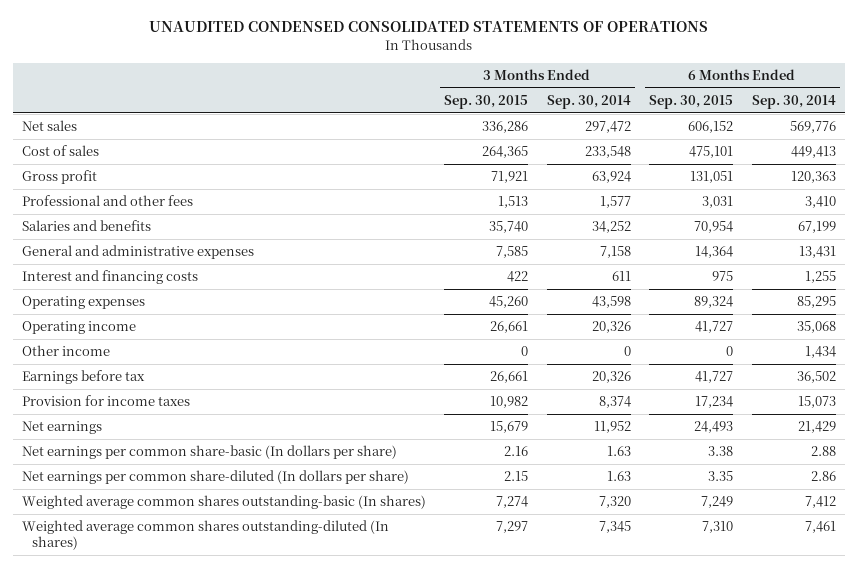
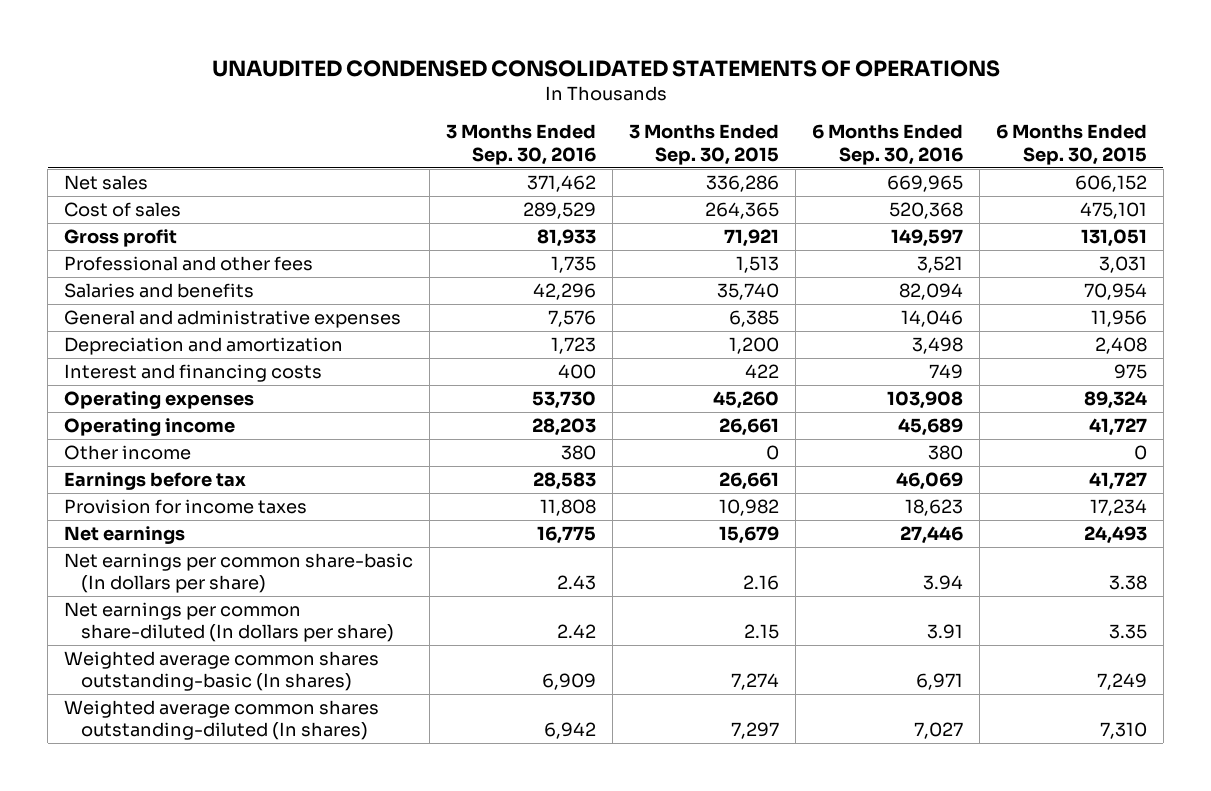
- | 3 Months Ended Sep. 30, 2015 | 3 Months Ended Sep. 30, 2014 | 6 Months Ended Sep. 30, 2015 | 6 Months Ended Sep. 30, 2014
+ | 3 Months Ended Sep. 30, 2016 | 3 Months Ended Sep. 30, 2015 | 6 Months Ended Sep. 30, 2016 | 6 Months Ended Sep. 30, 2015
- General and administrative expenses | 7,585 | 7,158 | 14,364 | 13,431
+ General and administrative expenses | 7,576 | 6,385 | 14,046 | 11,956
+ Depreciation and amortization | 1,723 | 1,200 | 3,498 | 2,408

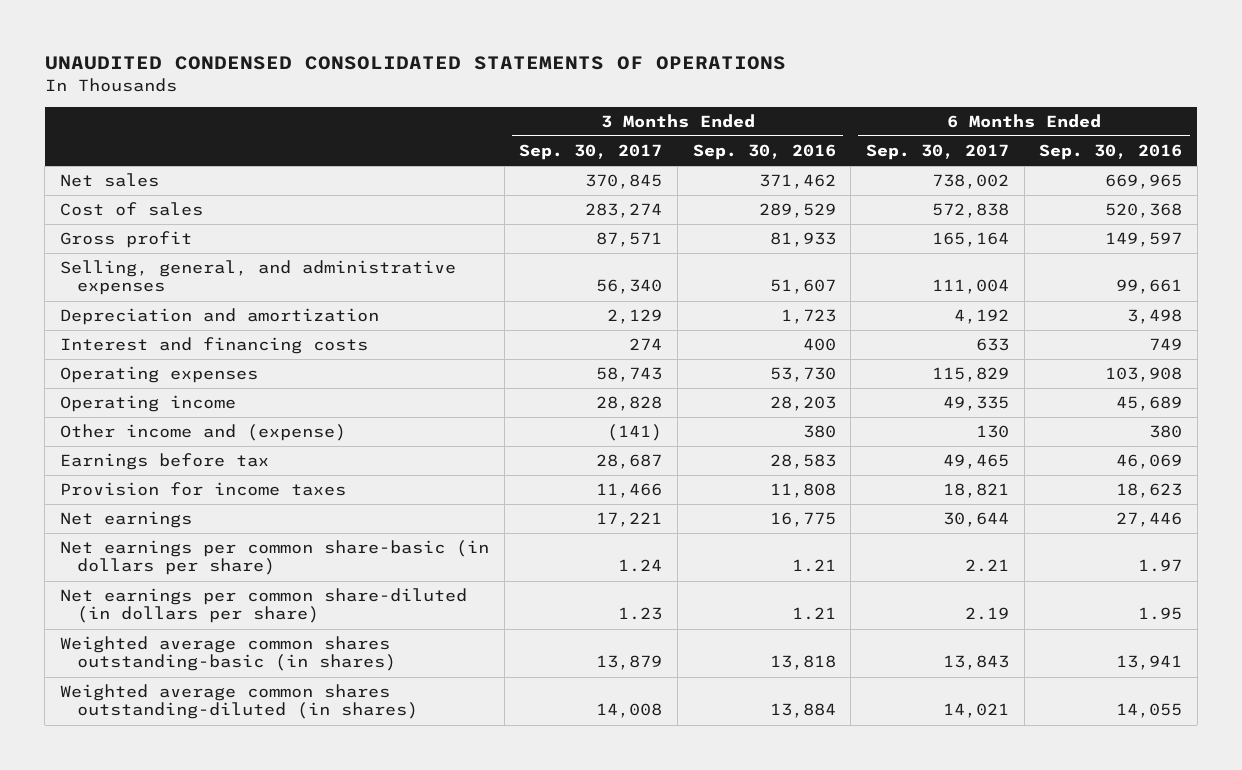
- | 3 Months Ended Sep. 30, 2016 | 3 Months Ended Sep. 30, 2015 | 6 Months Ended Sep. 30, 2016 | 6 Months Ended Sep. 30, 2015
+ | 3 Months Ended Sep. 30, 2017 | 3 Months Ended Sep. 30, 2016 | 6 Months Ended Sep. 30, 2017 | 6 Months Ended Sep. 30, 2016
- Professional and other fees | 1,735 | 1,513 | 3,521 | 3,031
- Salaries and benefits | 42,296 | 35,740 | 82,094 | 70,954
- General and administrative expenses | 7,576 | 6,385 | 14,046 | 11,956
+ Selling, general, and administrative expenses | 56,340 | 51,607 | 111,004 | 99,661
- Other income | 380 | 0 | 380 | 0
+ Other income and (expense) | (141) | 380 | 130 | 380
- Net earnings per common share-basic (In dollars per share) | 2.43 | 2.16 | 3.94 | 3.38
- Net earnings per common share-diluted (In dollars per share) | 2.42 | 2.15 | 3.91 | 3.35
- Weighted average common shares outstanding-basic (In shares) | 6,909 | 7,274 | 6,971 | 7,249
- Weighted average common shares outstanding-diluted (In shares) | 6,942 | 7,297 | 7,027 | 7,310
+ Net earnings per common share-basic (in dollars per share) | 1.24 | 1.21 | 2.21 | 1.97
+ Net earnings per common share-diluted (in dollars per share) | 1.23 | 1.21 | 2.19 | 1.95
+ Weighted average common shares outstanding-basic (in shares) | 13,879 | 13,818 | 13,843 | 13,941
+ Weighted average common shares outstanding-diluted (in shares) | 14,008 | 13,884 | 14,021 | 14,055

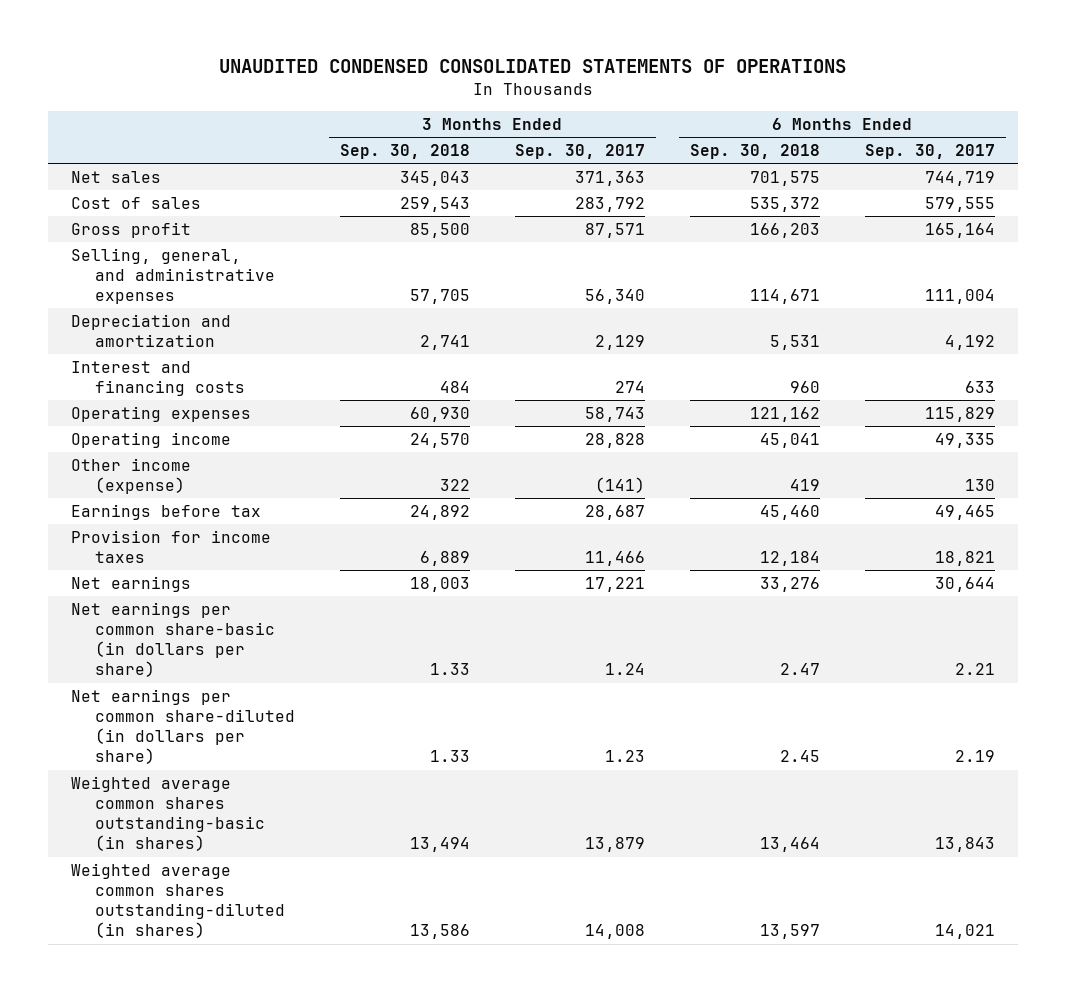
- | 3 Months Ended Sep. 30, 2017 | 3 Months Ended Sep. 30, 2016 | 6 Months Ended Sep. 30, 2017 | 6 Months Ended Sep. 30, 2016
+ | 3 Months Ended Sep. 30, 2018 | 3 Months Ended Sep. 30, 2017 | 6 Months Ended Sep. 30, 2018 | 6 Months Ended Sep. 30, 2017
- Net sales | 370,845 | 371,462 | 738,002 | 669,965
- Cost of sales | 283,274 | 289,529 | 572,838 | 520,368
+ Net sales | 345,043 | 371,363 | 701,575 | 744,719
+ Cost of sales | 259,543 | 283,792 | 535,372 | 579,555
- Other income and (expense) | (141) | 380 | 130 | 380
+ Other income (expense) | 322 | (141) | 419 | 130

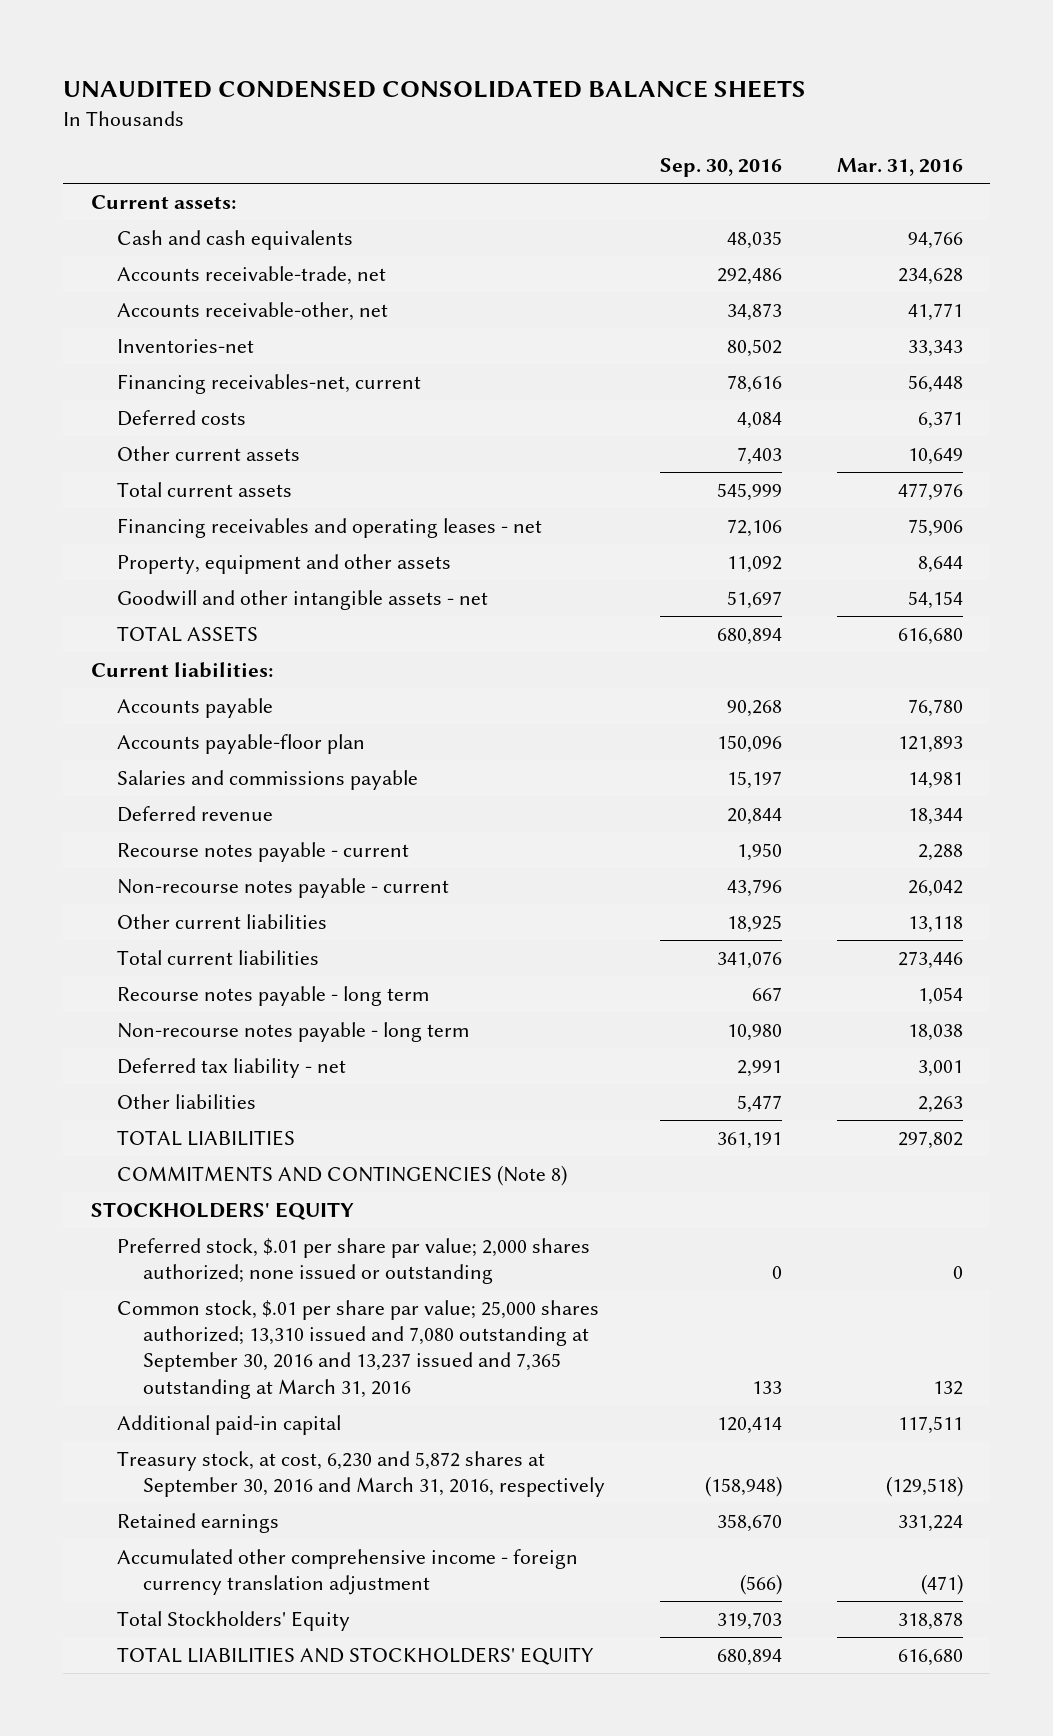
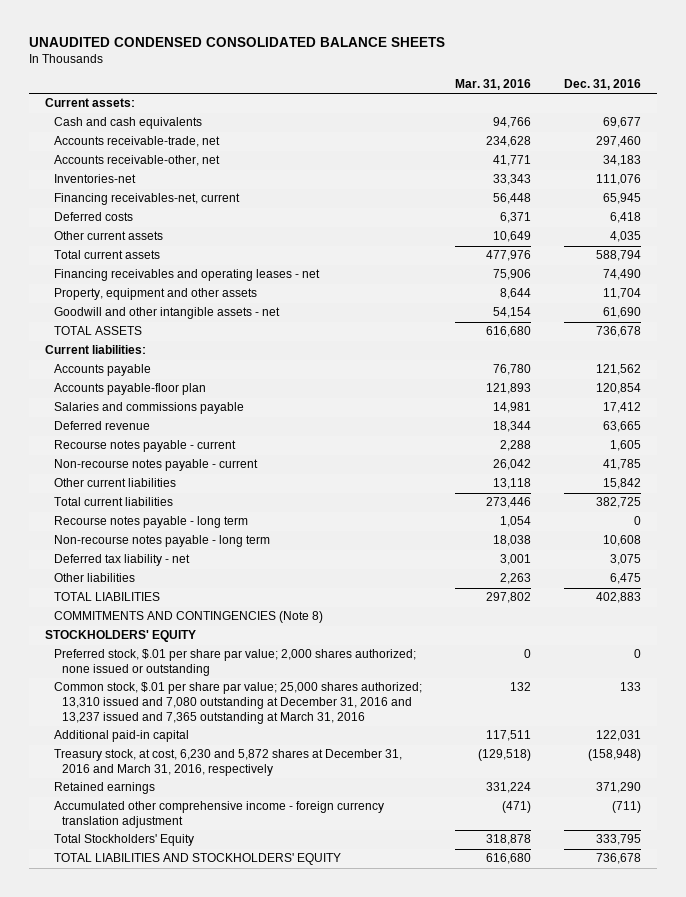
- | Sep. 30, 2016 | Mar. 31, 2016
+ | Mar. 31, 2016 | Dec. 31, 2016
- Common stock, $.01 per share par value; 25,000 shares authorized; 13,310 issued and 7,080 outstanding at September 30, 2016 and 13,237 issued and 7,365 outstanding at March 31, 2016 | 133 | 132
+ Common stock, $.01 per share par value; 25,000 shares authorized; 13,310 issued and 7,080 outstanding at December 31, 2016 and 13,237 issued and 7,365 outstanding at March 31, 2016 | 132 | 133
- Treasury stock, at cost, 6,230 and 5,872 shares at September 30, 2016 and March 31, 2016, respectively | (158,948) | (129,518)
+ Treasury stock, at cost, 6,230 and 5,872 shares at December 31, 2016 and March 31, 2016, respectively | (129,518) | (158,948)

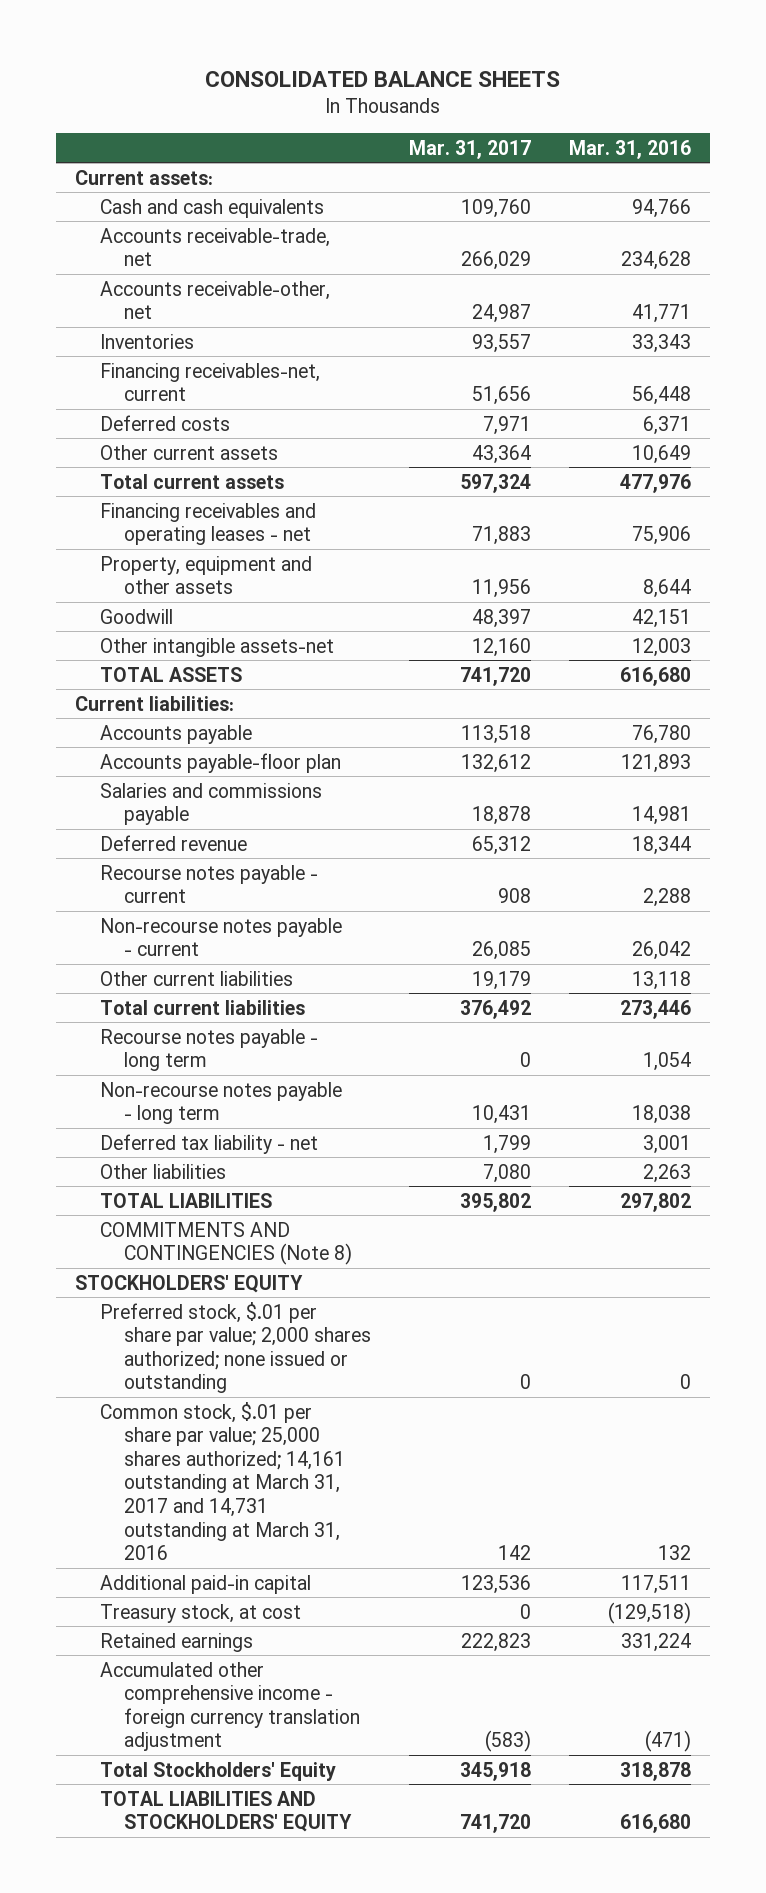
- UNAUDITED CONDENSED CONSOLIDATED BALANCE SHEETS
+ CONSOLIDATED BALANCE SHEETS
- | Mar. 31, 2016 | Dec. 31, 2016
+ | Mar. 31, 2017 | Mar. 31, 2016
- Inventories-net | 33,343 | 111,076
+ Inventories | 93,557 | 33,343
- Goodwill and other intangible assets - net | 54,154 | 61,690
+ Goodwill | 48,397 | 42,151
+ Other intangible assets-net | 12,160 | 12,003
- Common stock, $.01 per share par value; 25,000 shares authorized; 13,310 issued and 7,080 outstanding at December 31, 2016 and 13,237 issued and 7,365 outstanding at March 31, 2016 | 132 | 133
+ Common stock, $.01 per share par value; 25,000 shares authorized; 14,161 outstanding at March 31, 2017 and 14,731 outstanding at March 31, 2016 | 142 | 132
- Treasury stock, at cost, 6,230 and 5,872 shares at December 31, 2016 and March 31, 2016, respectively | (129,518) | (158,948)
+ Treasury stock, at cost | 0 | (129,518)

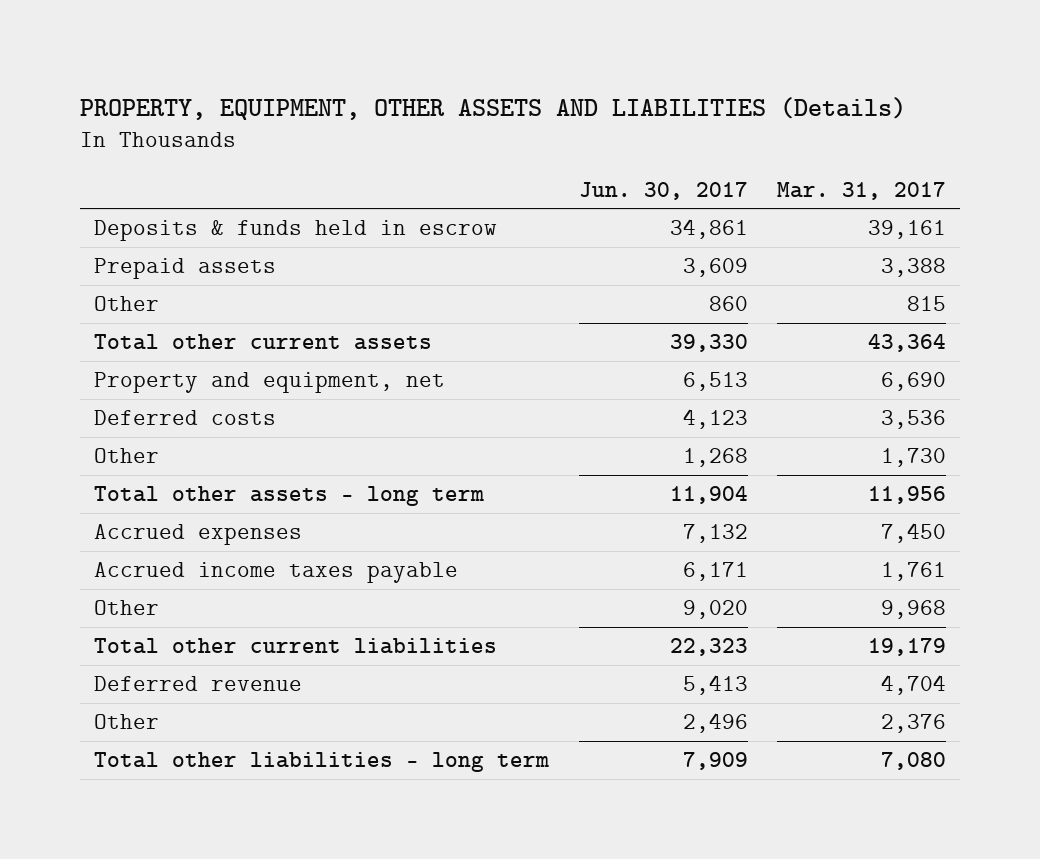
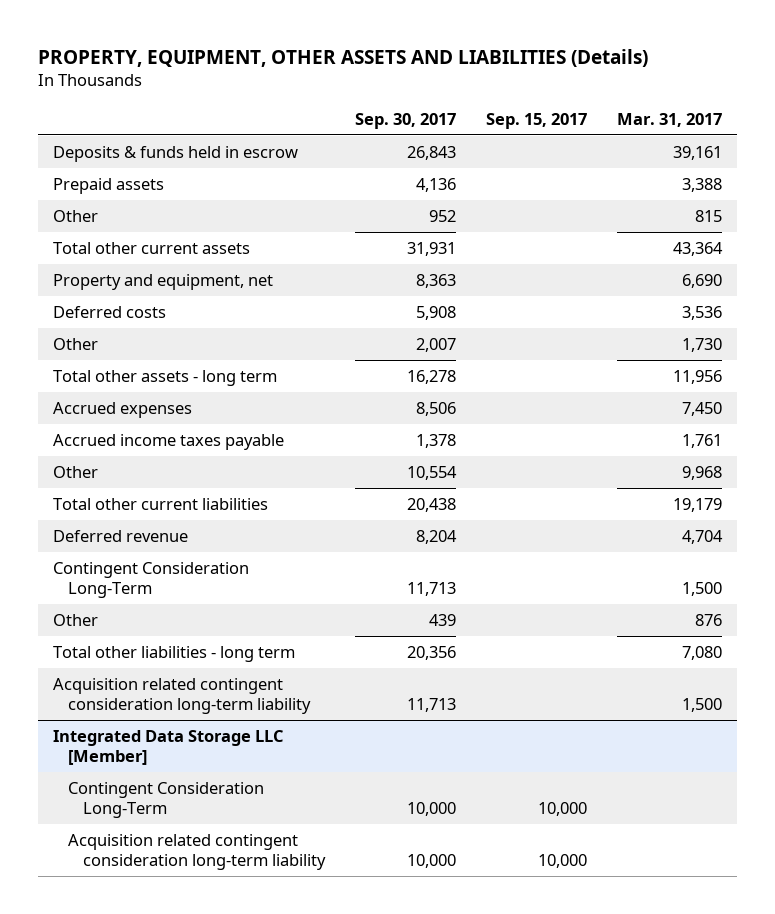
- | Jun. 30, 2017 | Mar. 31, 2017
+ | Sep. 30, 2017 | Sep. 15, 2017 | Mar. 31, 2017
- Other | 2,496 | 2,376
+ Contingent Consideration Long-Term | 11,713 | | 1,500
+ Other | 439 | | 876
+ Acquisition related contingent consideration long-term liability | 11,713 | | 1,500
+ Integrated Data Storage LLC [Member]
+ Contingent Consideration Long-Term | 10,000 | 10,000 |
+ Acquisition related contingent consideration long-term liability | 10,000 | 10,000 |

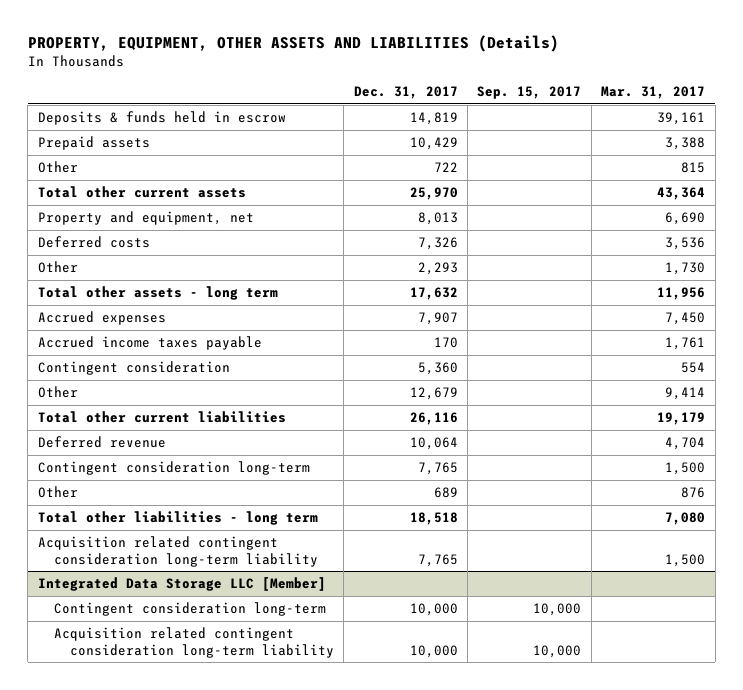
- | Sep. 30, 2017 | Sep. 15, 2017 | Mar. 31, 2017
+ | Dec. 31, 2017 | Sep. 15, 2017 | Mar. 31, 2017
- Other | 10,554 | | 9,968
+ Contingent consideration | 5,360 | | 554
+ Other | 12,679 | | 9,414
- Contingent Consideration Long-Term | 11,713 | | 1,500
+ Contingent consideration long-term | 7,765 | | 1,500
@ Integrated Data Storage LLC [Member]
- Contingent Consideration Long-Term | 10,000 | 10,000 |
+ Contingent consideration long-term | 10,000 | 10,000 |

